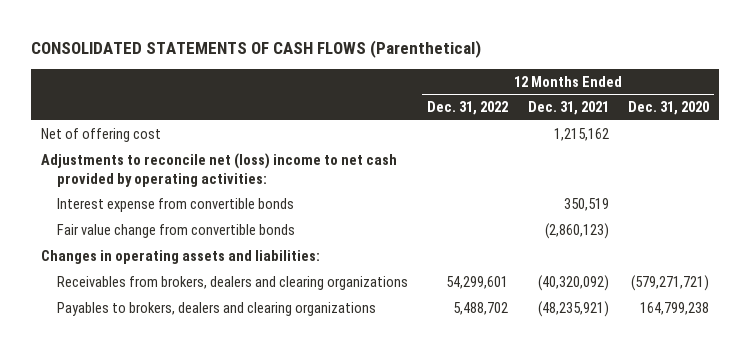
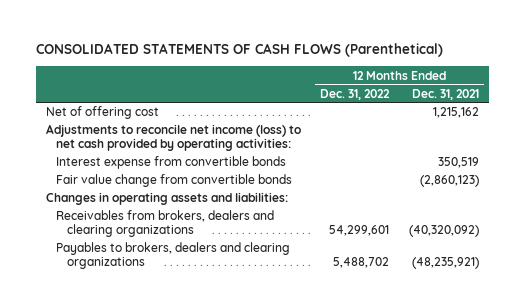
- | 12 Months Ended Dec. 31, 2022 | 12 Months Ended Dec. 31, 2021 | 12 Months Ended Dec. 31, 2020
+ | 12 Months Ended Dec. 31, 2022 | 12 Months Ended Dec. 31, 2021
- Adjustments to reconcile net (loss) income to net cash provided by operating activities:
+ Adjustments to reconcile net income (loss) to net cash provided by operating activities:

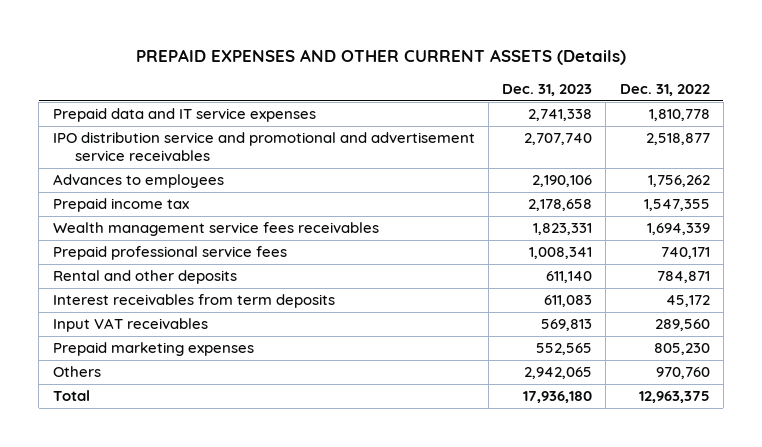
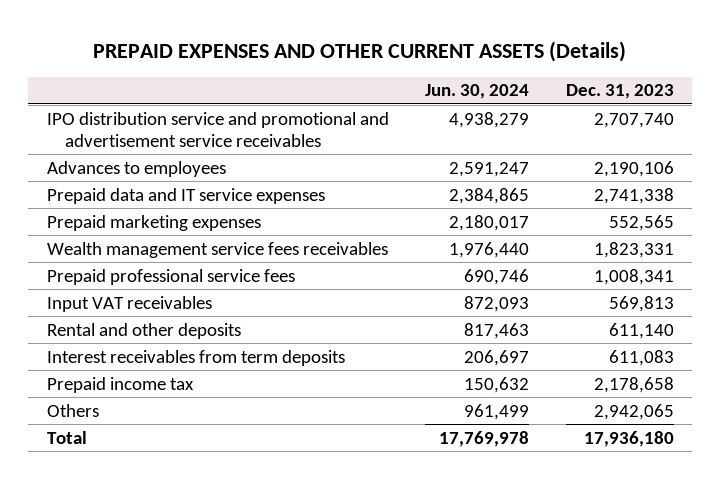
- | Dec. 31, 2023 | Dec. 31, 2022
+ | Jun. 30, 2024 | Dec. 31, 2023
moved down: Prepaid data and IT service expenses | 2,384,865 | 2,741,338
moved up: Prepaid marketing expenses | 2,180,017 | 552,565
moved up: Input VAT receivables | 872,093 | 569,813
moved down: Prepaid income tax | 150,632 | 2,178,658

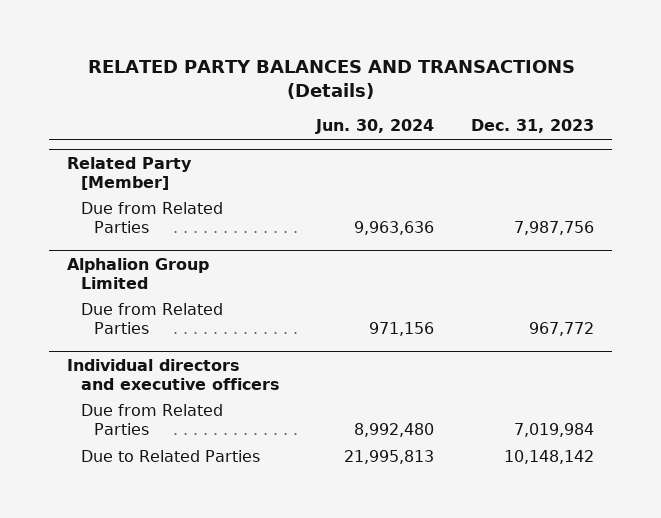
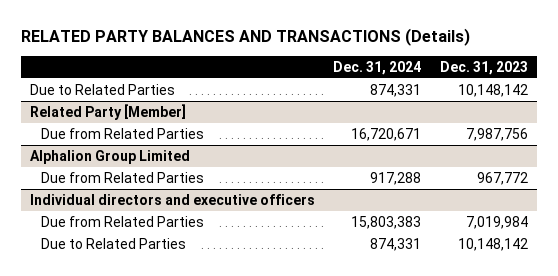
- | Jun. 30, 2024 | Dec. 31, 2023
+ | Dec. 31, 2024 | Dec. 31, 2023
+ Due to Related Parties | 874,331 | 10,148,142

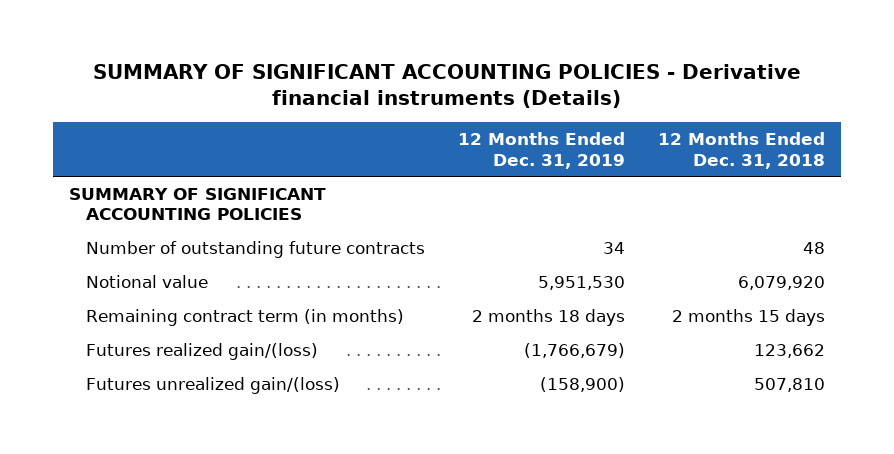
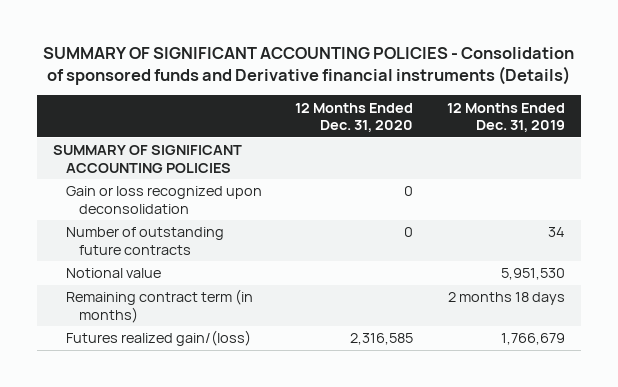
- SUMMARY OF SIGNIFICANT ACCOUNTING POLICIES - Derivative financial instruments (Details)
+ SUMMARY OF SIGNIFICANT ACCOUNTING POLICIES - Consolidation of sponsored funds and Derivative financial instruments (Details)
- | 12 Months Ended Dec. 31, 2019 | 12 Months Ended Dec. 31, 2018
+ | 12 Months Ended Dec. 31, 2020 | 12 Months Ended Dec. 31, 2019
+ Gain or loss recognized upon deconsolidation | 0 |
- Futures realized gain/(loss) | (1,766,679) | 123,662
- Futures unrealized gain/(loss) | (158,900) | 507,810
+ Futures realized gain/(loss) | 2,316,585 | 1,766,679

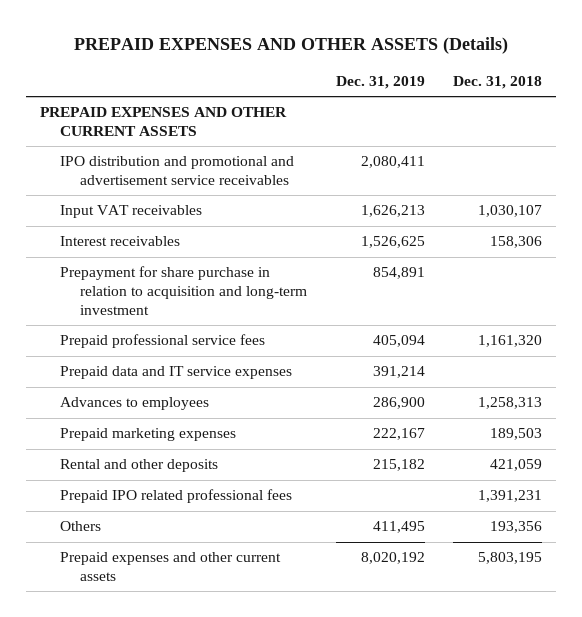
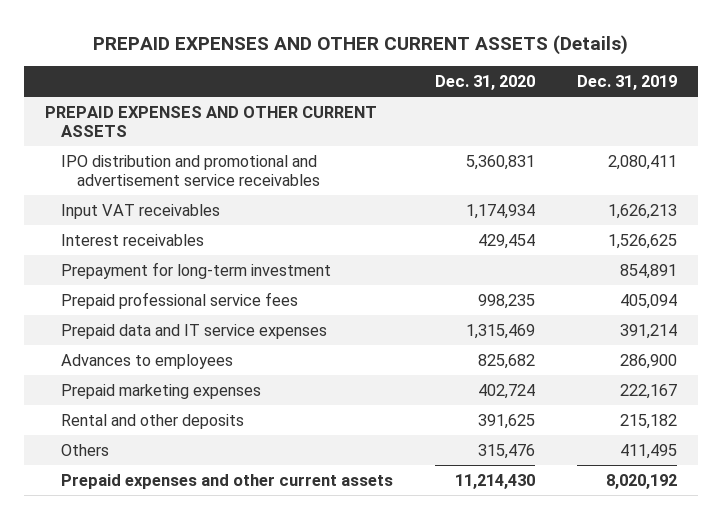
- PREPAID EXPENSES AND OTHER ASSETS (Details)
+ PREPAID EXPENSES AND OTHER CURRENT ASSETS (Details)
- | Dec. 31, 2019 | Dec. 31, 2018
+ | Dec. 31, 2020 | Dec. 31, 2019
- Prepayment for share purchase in relation to acquisition and long-term investment | 854,891 |
+ Prepayment for long-term investment | | 854,891
- Prepaid IPO related professional fees | | 1,391,231

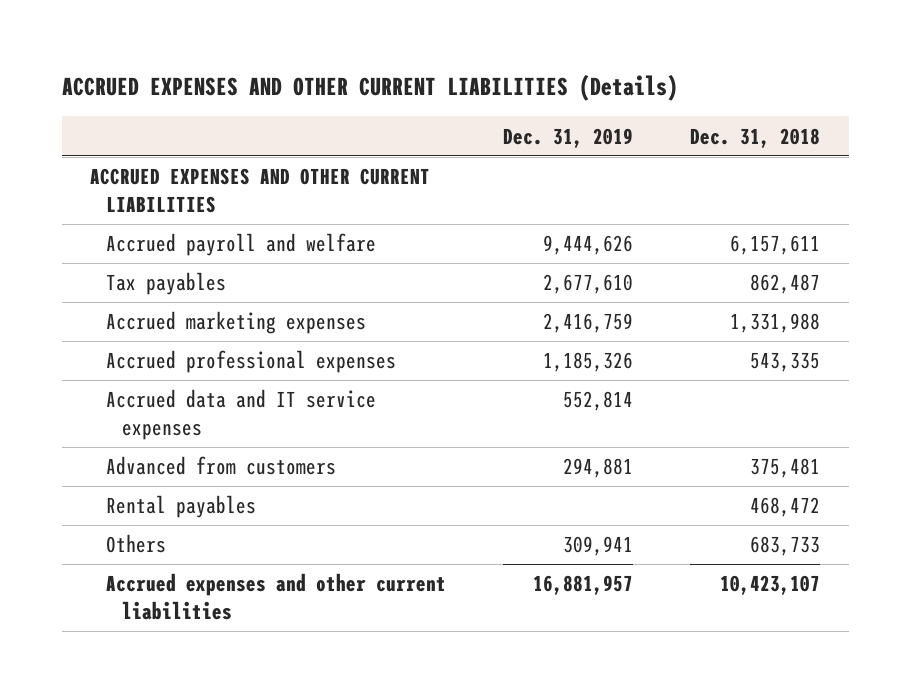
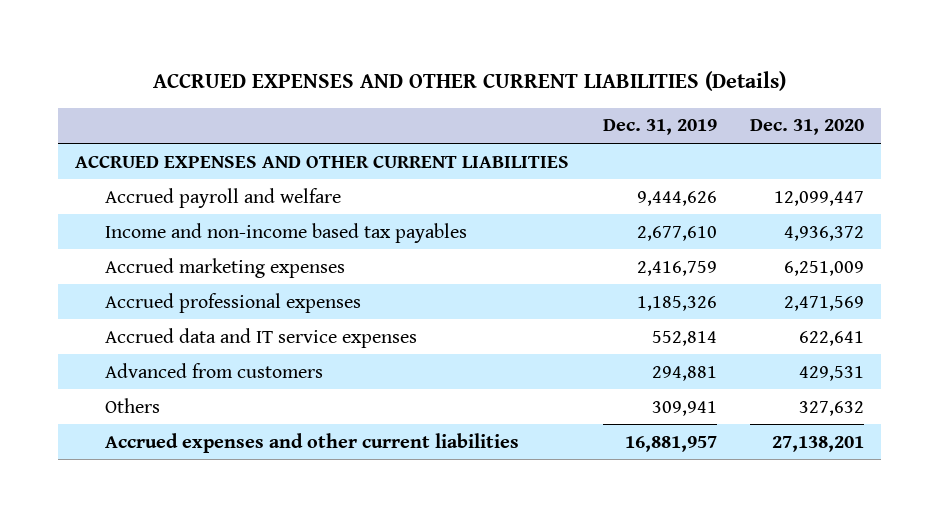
- | Dec. 31, 2019 | Dec. 31, 2018
+ | Dec. 31, 2019 | Dec. 31, 2020
- Tax payables | 2,677,610 | 862,487
+ Income and non-income based tax payables | 2,677,610 | 4,936,372
- Rental payables | | 468,472

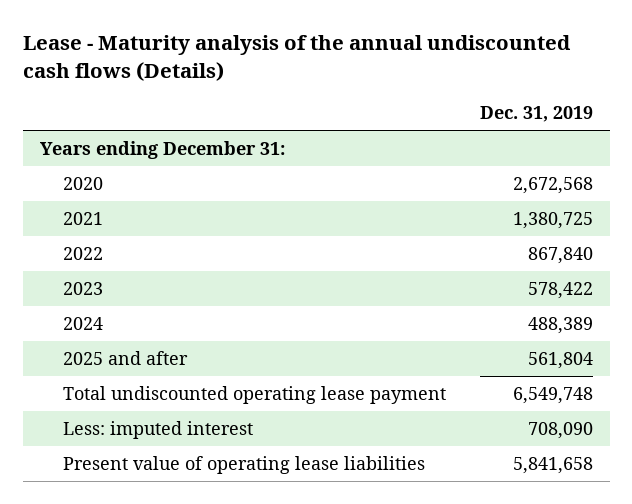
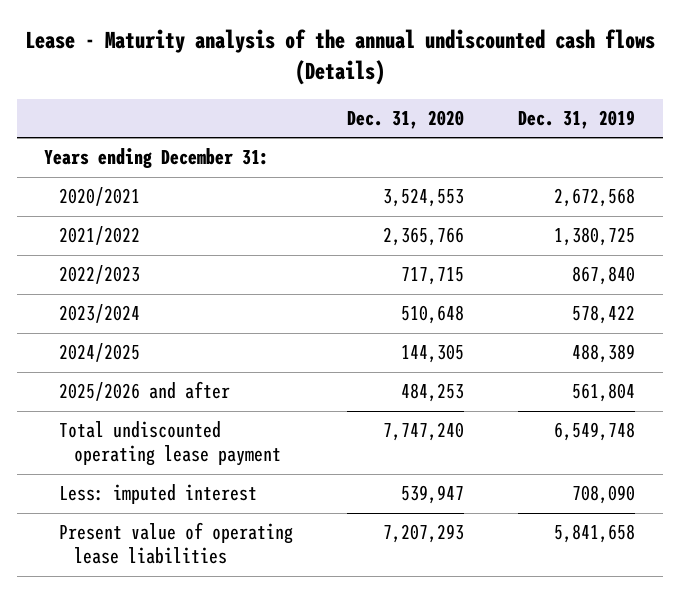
- | Dec. 31, 2019
+ | Dec. 31, 2020 | Dec. 31, 2019
- 2020 | 2,672,568
- 2021 | 1,380,725
- 2022 | 867,840
- 2023 | 578,422
- 2024 | 488,389
- 2025 and after | 561,804
+ 2020/2021 | 3,524,553 | 2,672,568
+ 2021/2022 | 2,365,766 | 1,380,725
+ 2022/2023 | 717,715 | 867,840
+ 2023/2024 | 510,648 | 578,422
+ 2024/2025 | 144,305 | 488,389
+ 2025/2026 and after | 484,253 | 561,804

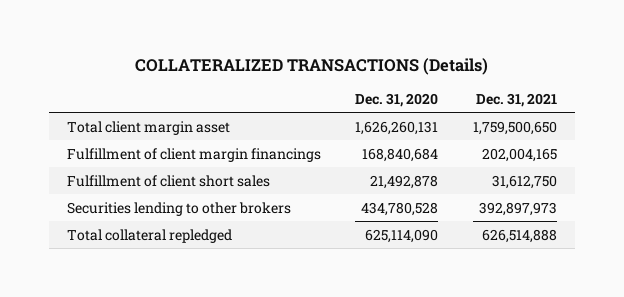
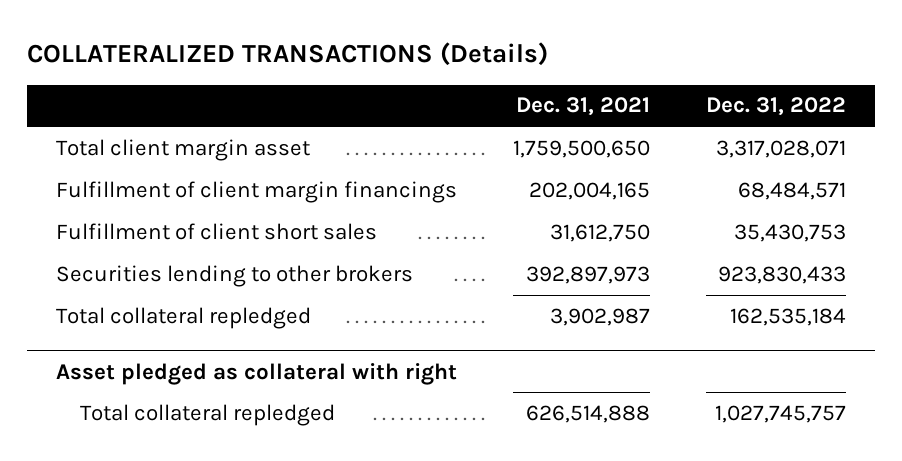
- | Dec. 31, 2020 | Dec. 31, 2021
+ | Dec. 31, 2021 | Dec. 31, 2022
+ Total collateral repledged | 3,902,987 | 162,535,184
+ Asset pledged as collateral with right

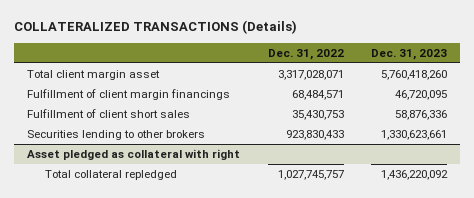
- | Dec. 31, 2021 | Dec. 31, 2022
+ | Dec. 31, 2022 | Dec. 31, 2023
- Total collateral repledged | 3,902,987 | 162,535,184

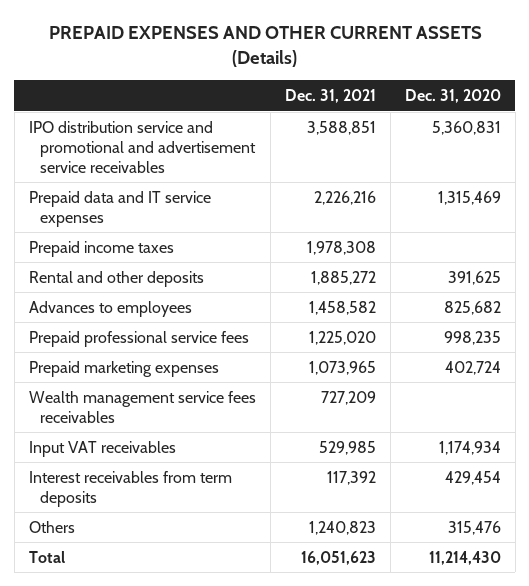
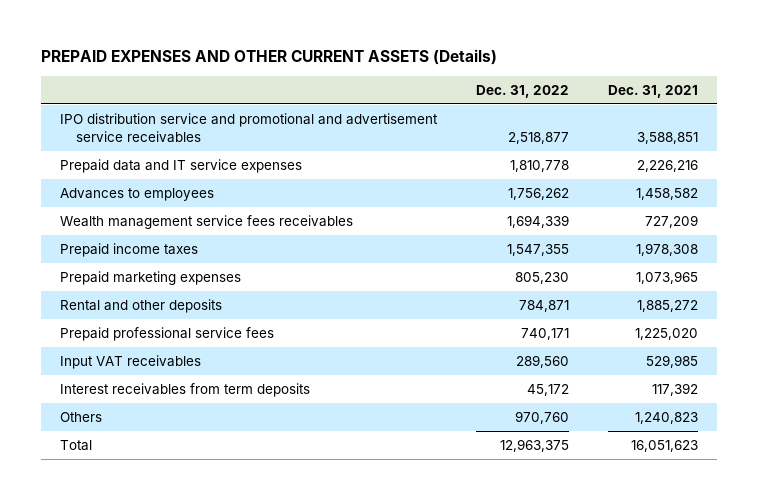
- | Dec. 31, 2021 | Dec. 31, 2020
+ | Dec. 31, 2022 | Dec. 31, 2021
moved up: Advances to employees | 1,756,262 | 1,458,582
moved up: Wealth management service fees receivables | 1,694,339 | 727,209
moved up: Prepaid marketing expenses | 805,230 | 1,073,965

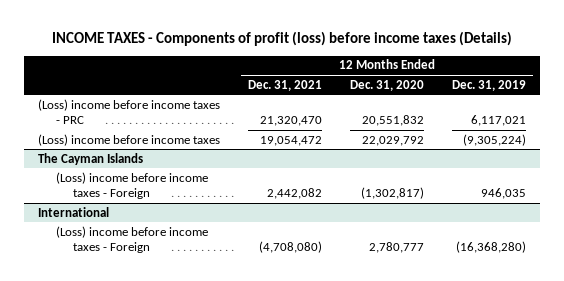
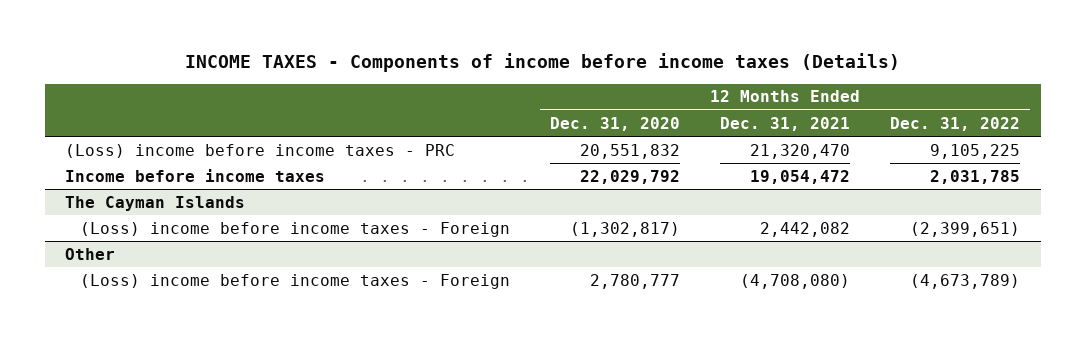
- INCOME TAXES - Components of profit (loss) before income taxes (Details)
+ INCOME TAXES - Components of income before income taxes (Details)
- | 12 Months Ended Dec. 31, 2021 | 12 Months Ended Dec. 31, 2020 | 12 Months Ended Dec. 31, 2019
+ | 12 Months Ended Dec. 31, 2020 | 12 Months Ended Dec. 31, 2021 | 12 Months Ended Dec. 31, 2022
- (Loss) income before income taxes | 19,054,472 | 22,029,792 | (9,305,224)
+ Income before income taxes | 22,029,792 | 19,054,472 | 2,031,785
- International
+ Other

